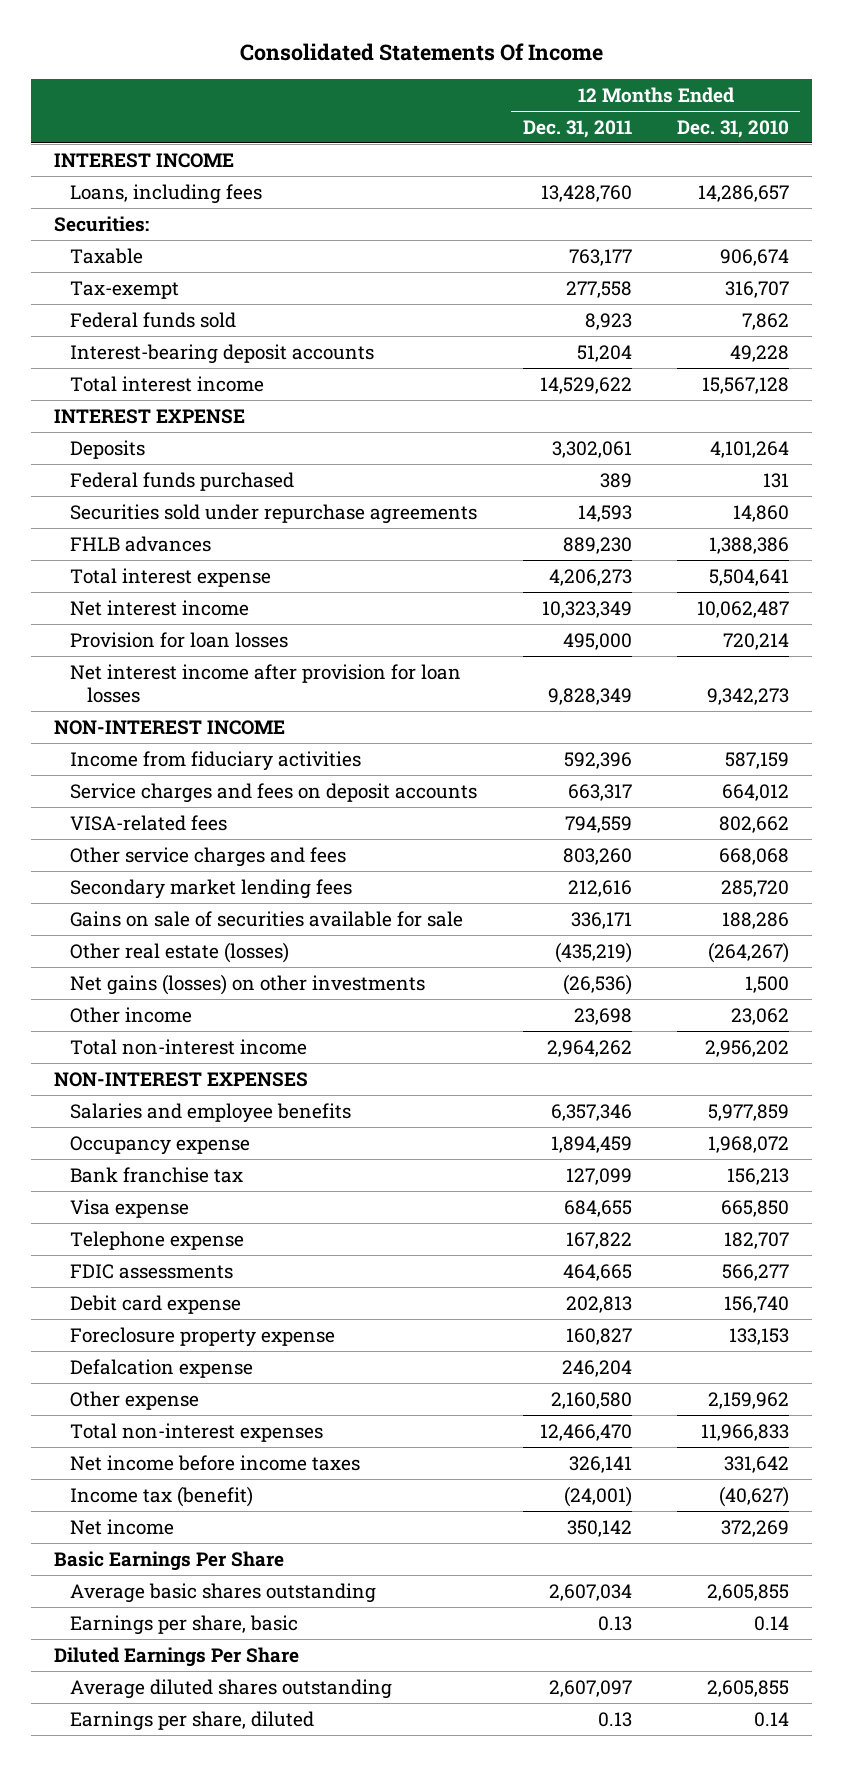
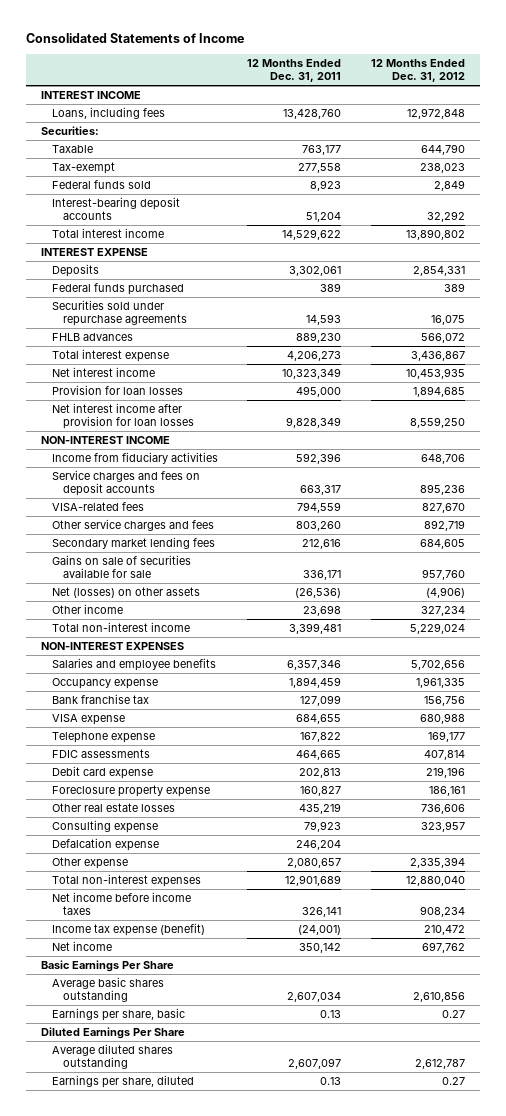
- Consolidated Statements Of Income
+ Consolidated Statements of Income
- | 12 Months Ended Dec. 31, 2011 | 12 Months Ended Dec. 31, 2010
+ | 12 Months Ended Dec. 31, 2011 | 12 Months Ended Dec. 31, 2012
- Other real estate (losses) | (435,219) | (264,267)
- Net gains (losses) on other investments | (26,536) | 1,500
+ Net (losses) on other assets | (26,536) | (4,906)
- Total non-interest income | 2,964,262 | 2,956,202
+ Total non-interest income | 3,399,481 | 5,229,024
- Visa expense | 684,655 | 665,850
+ VISA expense | 684,655 | 680,988
+ Other real estate losses | 435,219 | 736,606
+ Consulting expense | 79,923 | 323,957
- Other expense | 2,160,580 | 2,159,962
- Total non-interest expenses | 12,466,470 | 11,966,833
+ Other expense | 2,080,657 | 2,335,394
+ Total non-interest expenses | 12,901,689 | 12,880,040
- Income tax (benefit) | (24,001) | (40,627)
+ Income tax expense (benefit) | (24,001) | 210,472

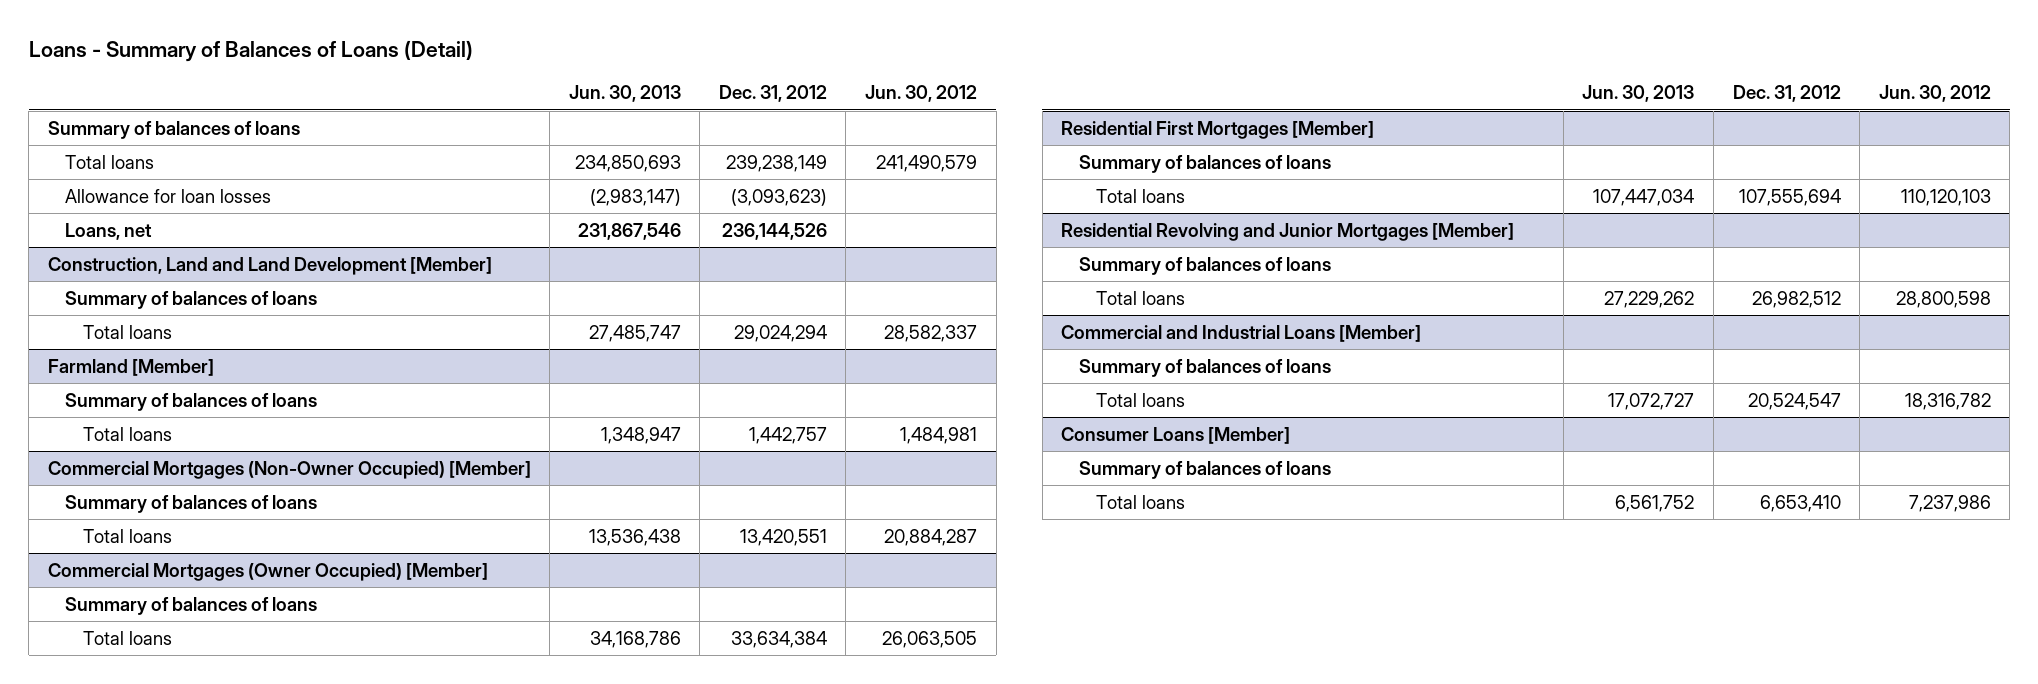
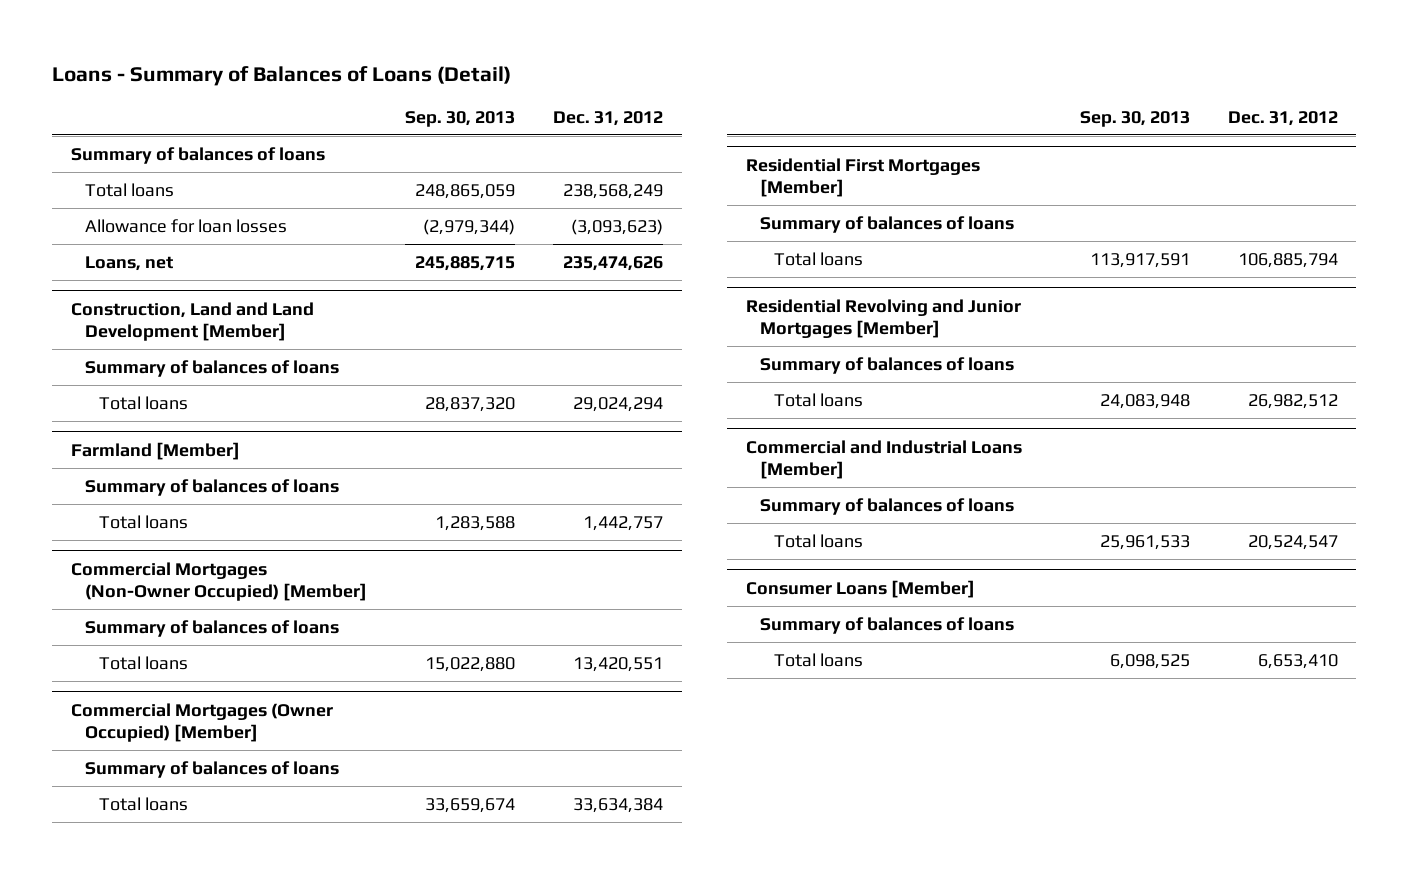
- | Jun. 30, 2013 | Dec. 31, 2012 | Jun. 30, 2012
+ | Sep. 30, 2013 | Dec. 31, 2012
- Total loans | 234,850,693 | 239,238,149 | 241,490,579
+ Total loans | 248,865,059 | 238,568,249
- Loans, net | 231,867,546 | 236,144,526 |
+ Loans, net | 245,885,715 | 235,474,626
@ Residential First Mortgages [Member]
- Total loans | 107,447,034 | 107,555,694 | 110,120,103
+ Total loans | 113,917,591 | 106,885,794

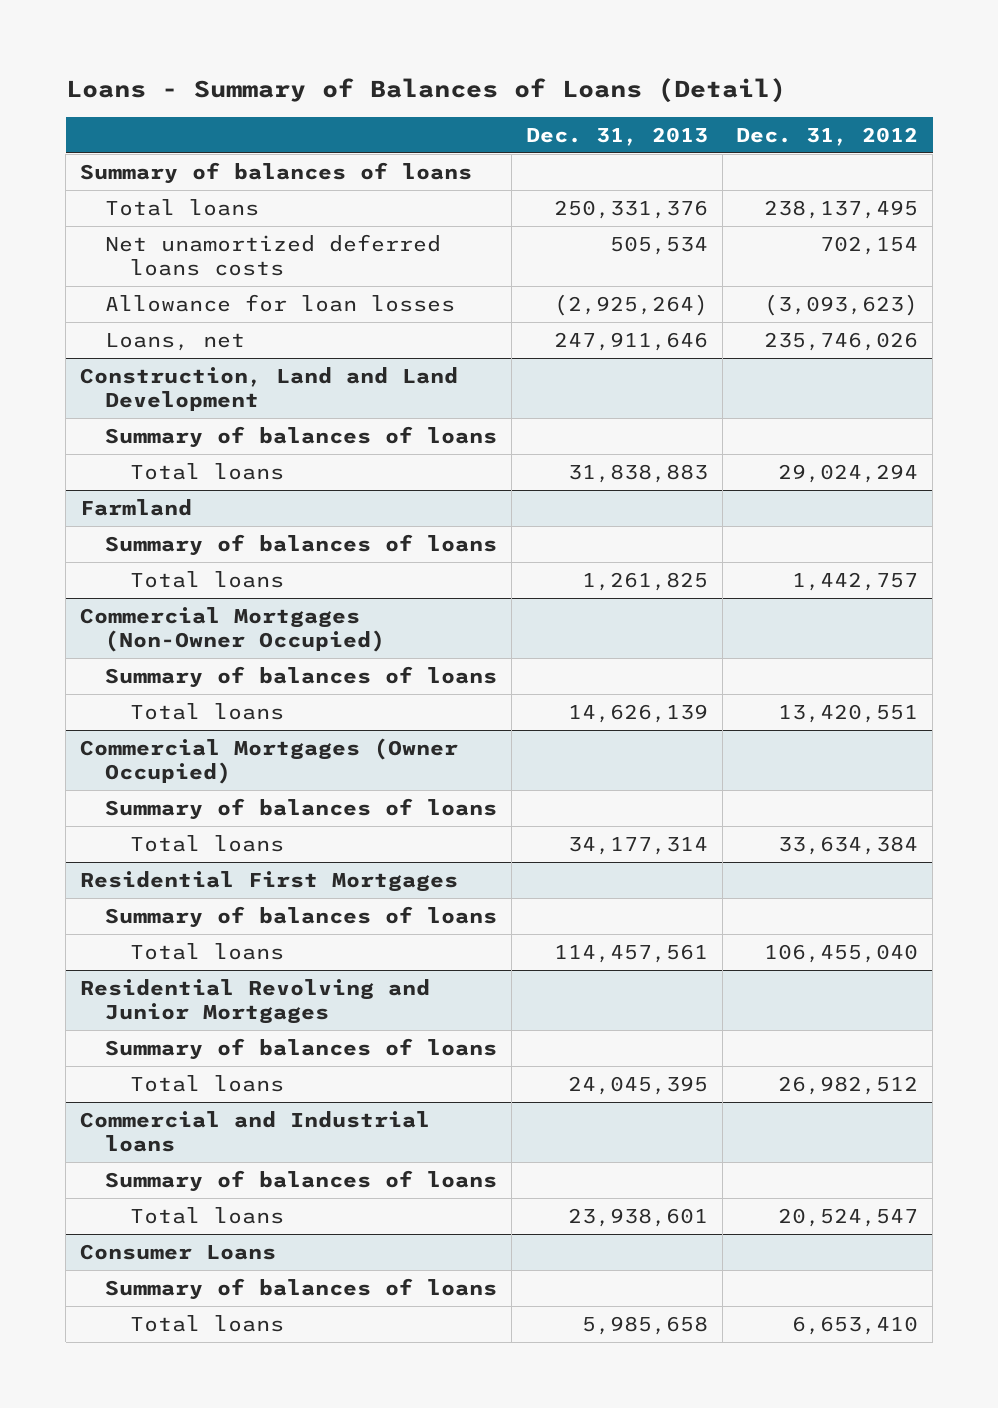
- | Sep. 30, 2013 | Dec. 31, 2012
+ | Dec. 31, 2013 | Dec. 31, 2012
- Total loans | 248,865,059 | 238,568,249
+ Total loans | 250,331,376 | 238,137,495
+ Net unamortized deferred loans costs | 505,534 | 702,154
- Loans, net | 245,885,715 | 235,474,626
- Construction, Land and Land Development [Member]
+ Loans, net | 247,911,646 | 235,746,026
+ Construction, Land and Land Development
- Farmland [Member]
+ Farmland
- Commercial Mortgages (Non-Owner Occupied) [Member]
+ Commercial Mortgages (Non-Owner Occupied)
- Commercial Mortgages (Owner Occupied) [Member]
+ Commercial Mortgages (Owner Occupied)
- Residential First Mortgages [Member]
+ Residential First Mortgages
- Total loans | 113,917,591 | 106,885,794
- Residential Revolving and Junior Mortgages [Member]
+ Total loans | 114,457,561 | 106,455,040
+ Residential Revolving and Junior Mortgages
- Commercial and Industrial Loans [Member]
+ Commercial and Industrial loans
- Consumer Loans [Member]
+ Consumer Loans

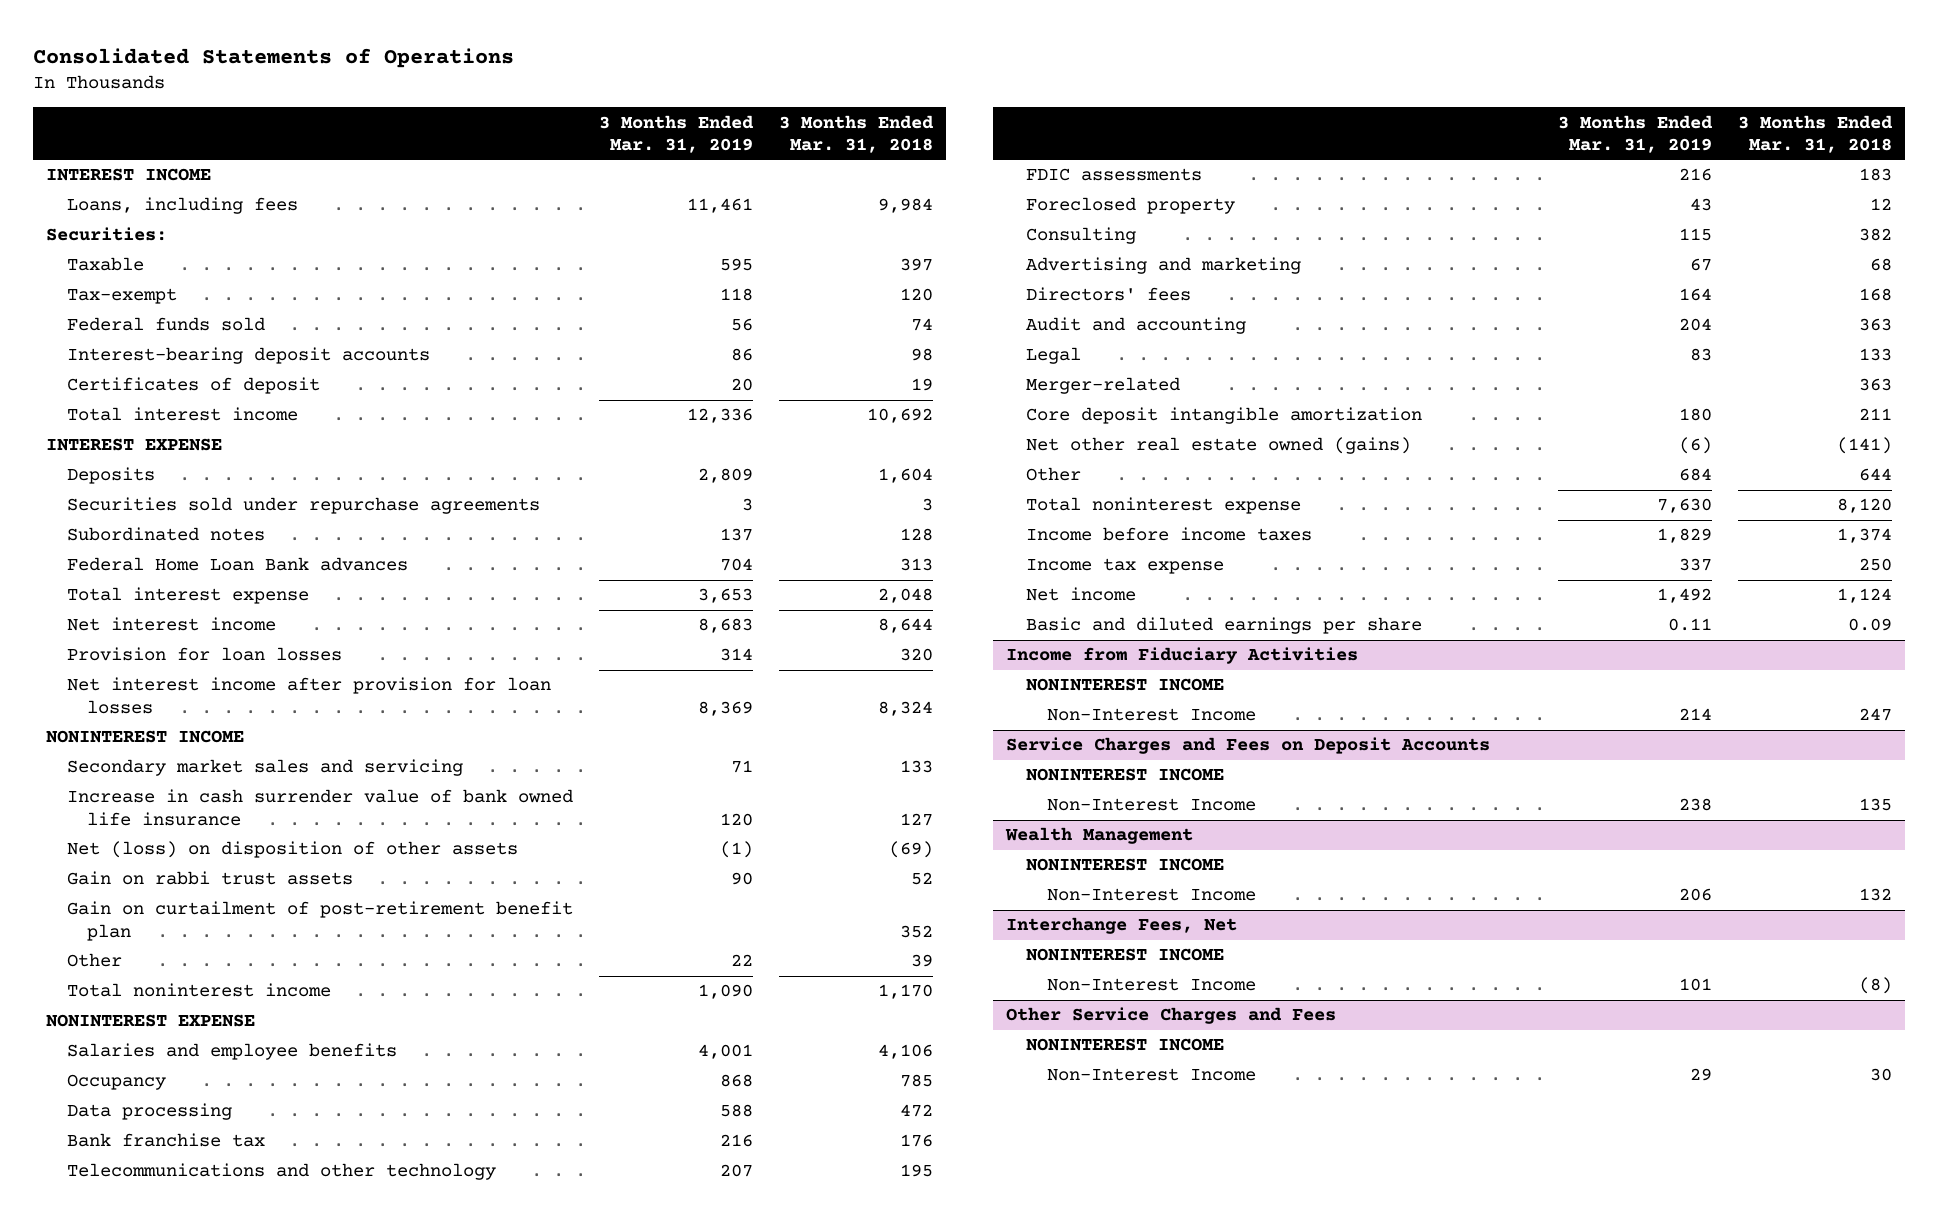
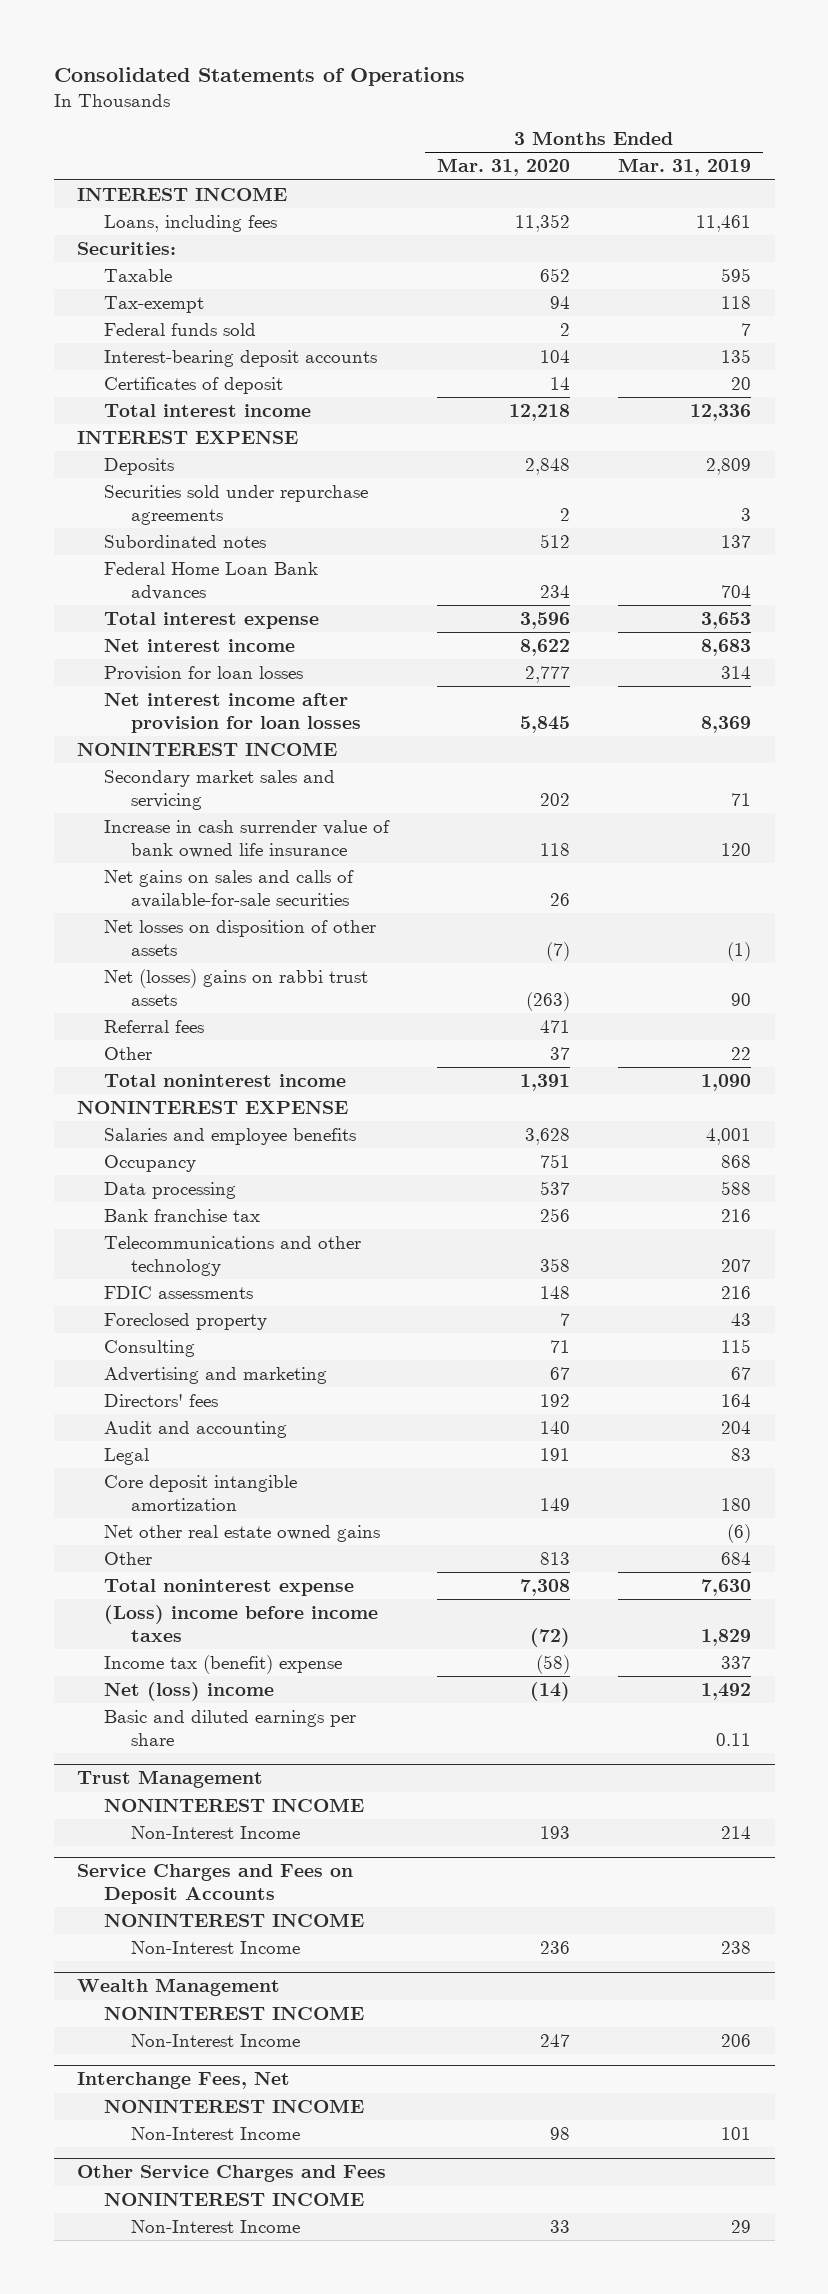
- | 3 Months Ended Mar. 31, 2019 | 3 Months Ended Mar. 31, 2018
+ | 3 Months Ended Mar. 31, 2020 | 3 Months Ended Mar. 31, 2019
- Federal funds sold | 56 | 74
- Interest-bearing deposit accounts | 86 | 98
+ Federal funds sold | 2 | 7
+ Interest-bearing deposit accounts | 104 | 135
- Net (loss) on disposition of other assets | (1) | (69)
- Gain on rabbi trust assets | 90 | 52
- Gain on curtailment of post-retirement benefit plan | | 352
+ Net gains on sales and calls of available-for-sale securities | 26 |
+ Net losses on disposition of other assets | (7) | (1)
+ Net (losses) gains on rabbi trust assets | (263) | 90
+ Referral fees | 471 |
- Merger-related | | 363
- Net other real estate owned (gains) | (6) | (141)
+ Net other real estate owned gains | | (6)
- Income before income taxes | 1,829 | 1,374
- Income tax expense | 337 | 250
- Net income | 1,492 | 1,124
+ (Loss) income before income taxes | (72) | 1,829
+ Income tax (benefit) expense | (58) | 337
+ Net (loss) income | (14) | 1,492
- Income from Fiduciary Activities
+ Trust Management

